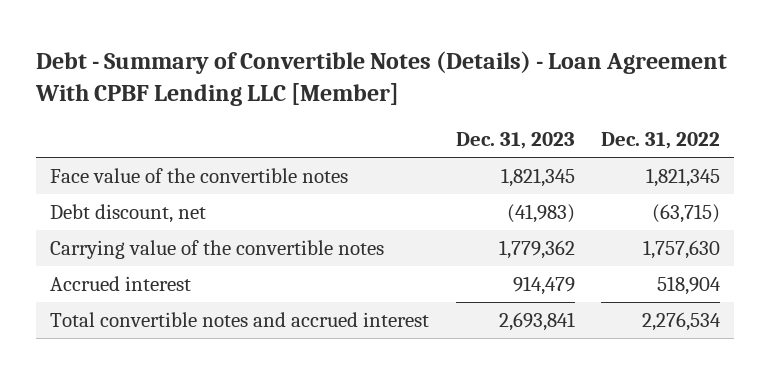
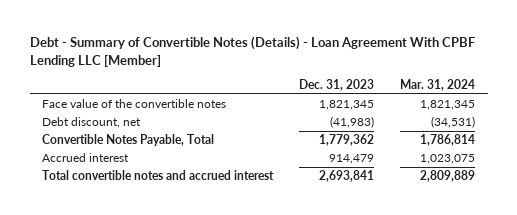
- | Dec. 31, 2023 | Dec. 31, 2022
+ | Dec. 31, 2023 | Mar. 31, 2024
- Carrying value of the convertible notes | 1,779,362 | 1,757,630
+ Convertible Notes Payable, Total | 1,779,362 | 1,786,814

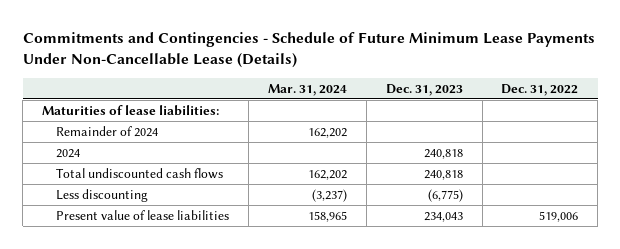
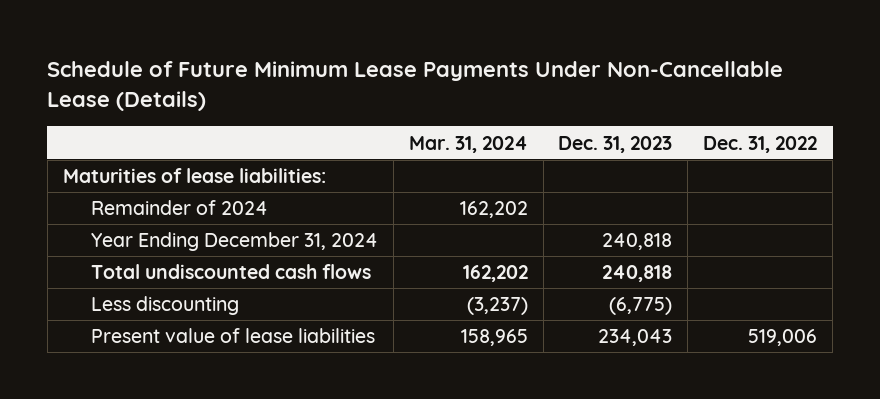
- Commitments and Contingencies - Schedule of Future Minimum Lease Payments Under Non-Cancellable Lease (Details)
+ Schedule of Future Minimum Lease Payments Under Non-Cancellable Lease (Details)
- 2024 | | 240,818 |
+ Year Ending December 31, 2024 | | 240,818 |

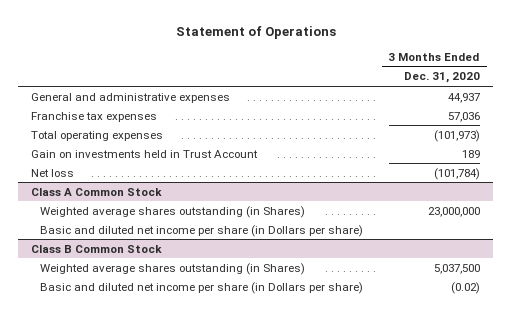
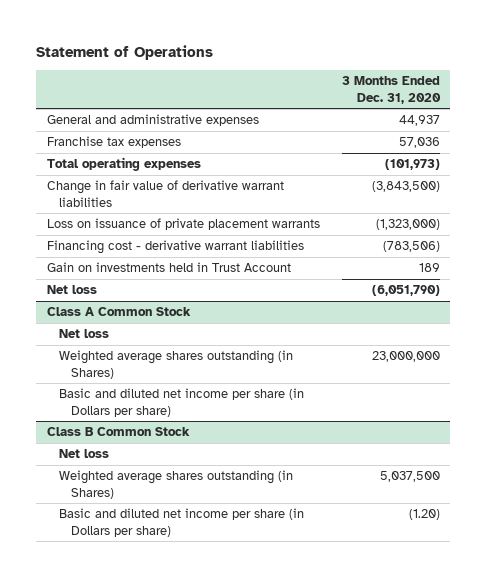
+ Change in fair value of derivative warrant liabilities | (3,843,500)
+ Loss on issuance of private placement warrants | (1,323,000)
+ Financing cost - derivative warrant liabilities | (783,506)
- Net loss | (101,784)
+ Net loss | (6,051,790)
@ Class A Common Stock
+ Net loss
@ Class B Common Stock
+ Net loss
- Basic and diluted net income per share (in Dollars per share) | (0.02)
+ Basic and diluted net income per share (in Dollars per share) | (1.20)

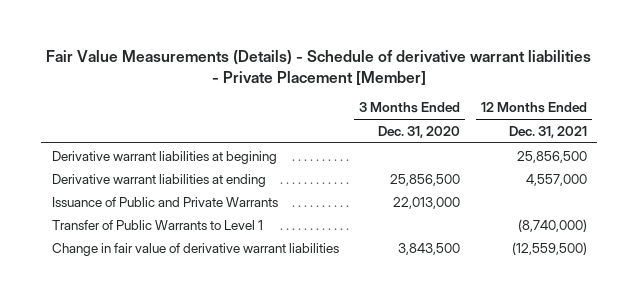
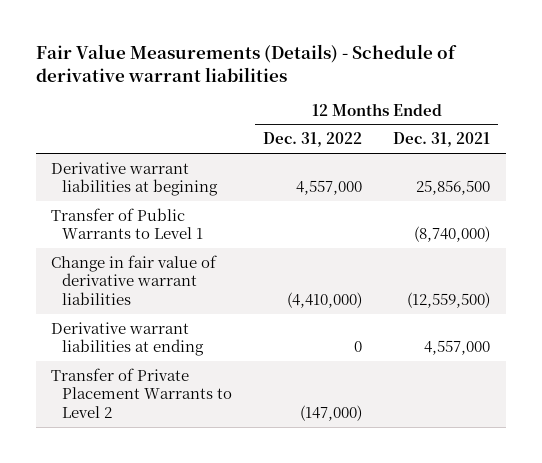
- Fair Value Measurements (Details) - Schedule of derivative warrant liabilities - Private Placement [Member]
+ Fair Value Measurements (Details) - Schedule of derivative warrant liabilities
- | 3 Months Ended Dec. 31, 2020 | 12 Months Ended Dec. 31, 2021
+ | 12 Months Ended Dec. 31, 2022 | 12 Months Ended Dec. 31, 2021
- Issuance of Public and Private Warrants | 22,013,000 |
moved down: Derivative warrant liabilities at ending | 0 | 4,557,000
+ Transfer of Private Placement Warrants to Level 2 | (147,000) |

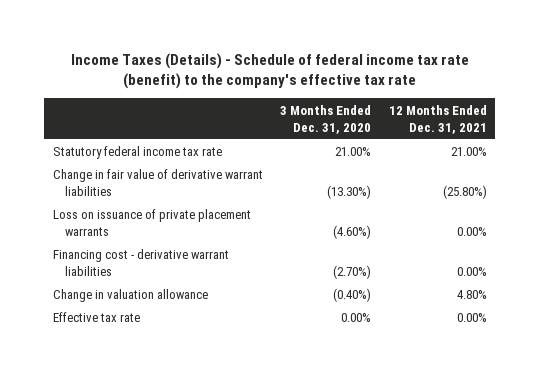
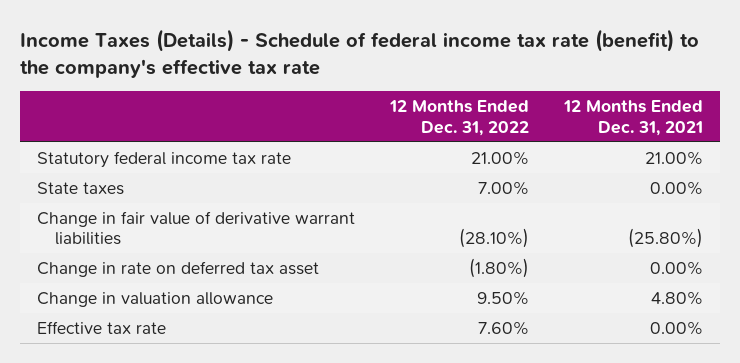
- | 3 Months Ended Dec. 31, 2020 | 12 Months Ended Dec. 31, 2021
+ | 12 Months Ended Dec. 31, 2022 | 12 Months Ended Dec. 31, 2021
+ State taxes | 7.00% | 0.00%
- Loss on issuance of private placement warrants | (4.60%) | 0.00%
- Financing cost - derivative warrant liabilities | (2.70%) | 0.00%
+ Change in rate on deferred tax asset | (1.80%) | 0.00%

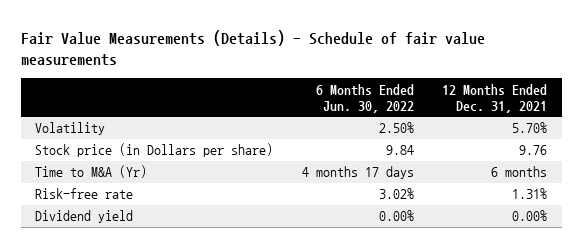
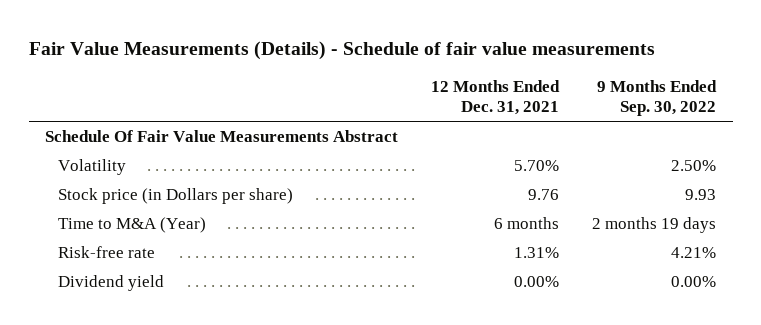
- | 6 Months Ended Jun. 30, 2022 | 12 Months Ended Dec. 31, 2021
+ | 12 Months Ended Dec. 31, 2021 | 9 Months Ended Sep. 30, 2022
+ Schedule Of Fair Value Measurements Abstract
- Time to M&A (Yr) | 4 months 17 days | 6 months
+ Time to M&A (Year) | 6 months | 2 months 19 days

